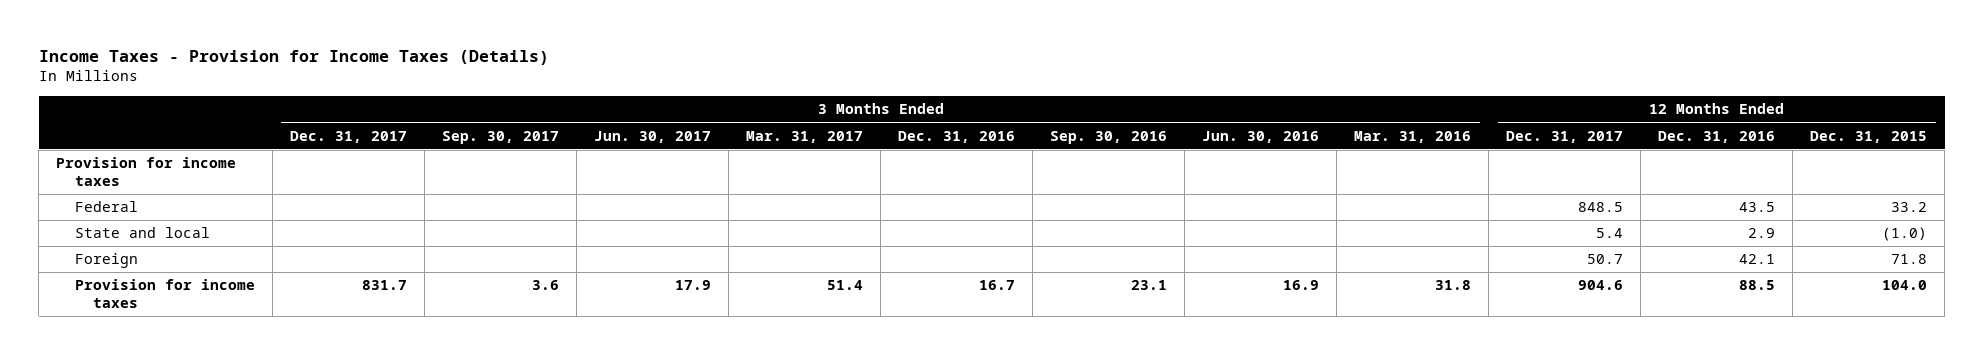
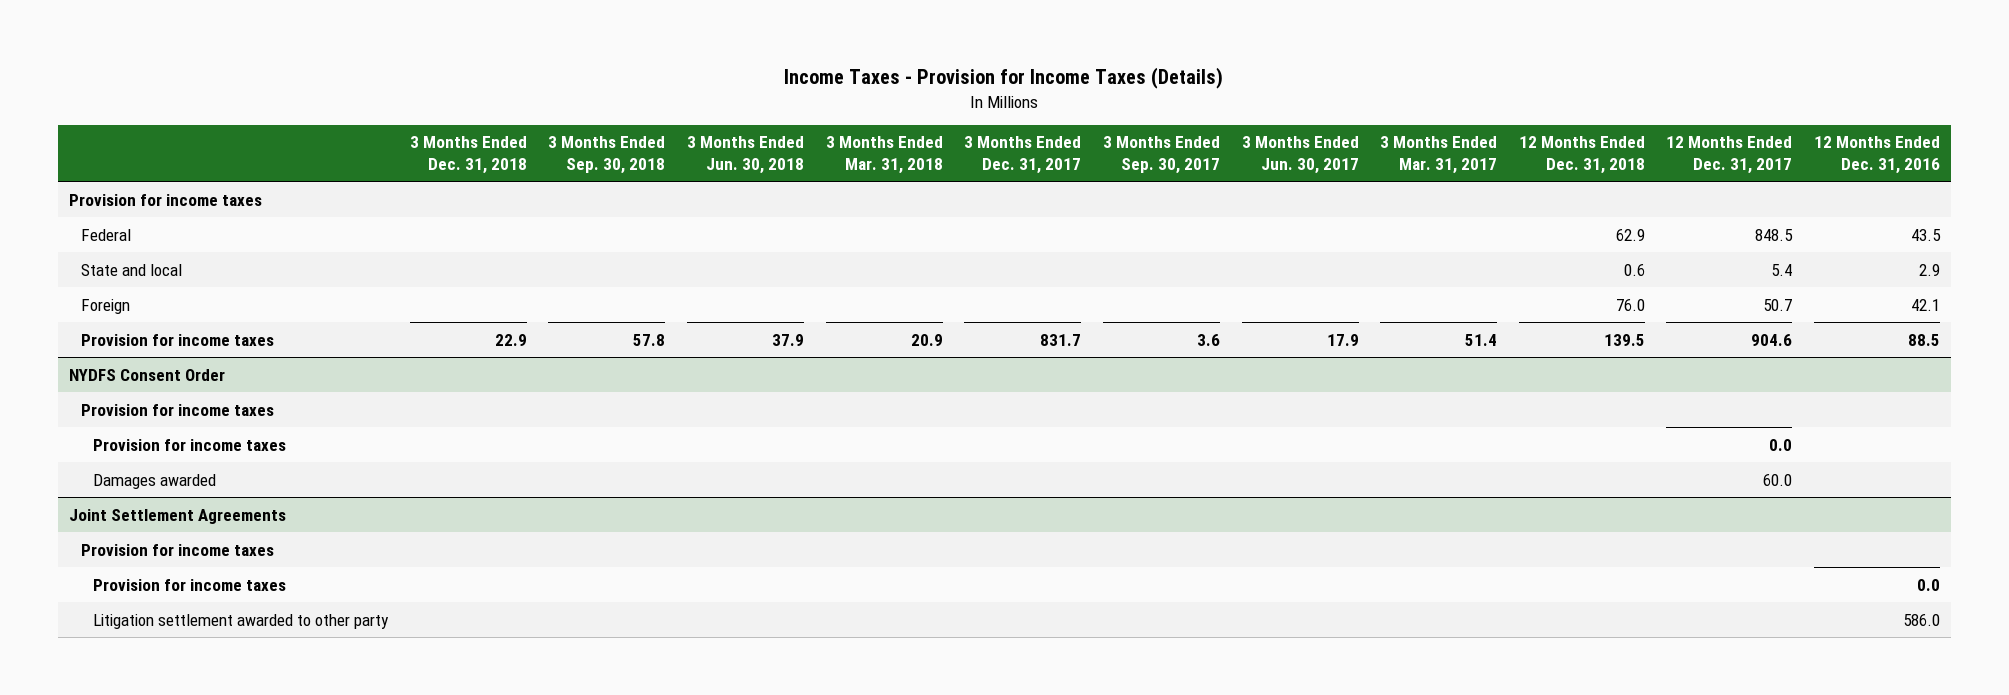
- | 3 Months Ended Dec. 31, 2017 | 3 Months Ended Sep. 30, 2017 | 3 Months Ended Jun. 30, 2017 | 3 Months Ended Mar. 31, 2017 | 3 Months Ended Dec. 31, 2016 | 3 Months Ended Sep. 30, 2016 | 3 Months Ended Jun. 30, 2016 | 3 Months Ended Mar. 31, 2016 | 12 Months Ended Dec. 31, 2017 | 12 Months Ended Dec. 31, 2016 | 12 Months Ended Dec. 31, 2015
+ | 3 Months Ended Dec. 31, 2018 | 3 Months Ended Sep. 30, 2018 | 3 Months Ended Jun. 30, 2018 | 3 Months Ended Mar. 31, 2018 | 3 Months Ended Dec. 31, 2017 | 3 Months Ended Sep. 30, 2017 | 3 Months Ended Jun. 30, 2017 | 3 Months Ended Mar. 31, 2017 | 12 Months Ended Dec. 31, 2018 | 12 Months Ended Dec. 31, 2017 | 12 Months Ended Dec. 31, 2016
+ NYDFS Consent Order
+ Provision for income taxes
+ Provision for income taxes | | | | | | | | | | 0.0 |
+ Damages awarded | | | | | | | | | | 60.0 |
+ Joint Settlement Agreements
+ Provision for income taxes
+ Provision for income taxes | | | | | | | | | | | 0.0
+ Litigation settlement awarded to other party | | | | | | | | | | | 586.0

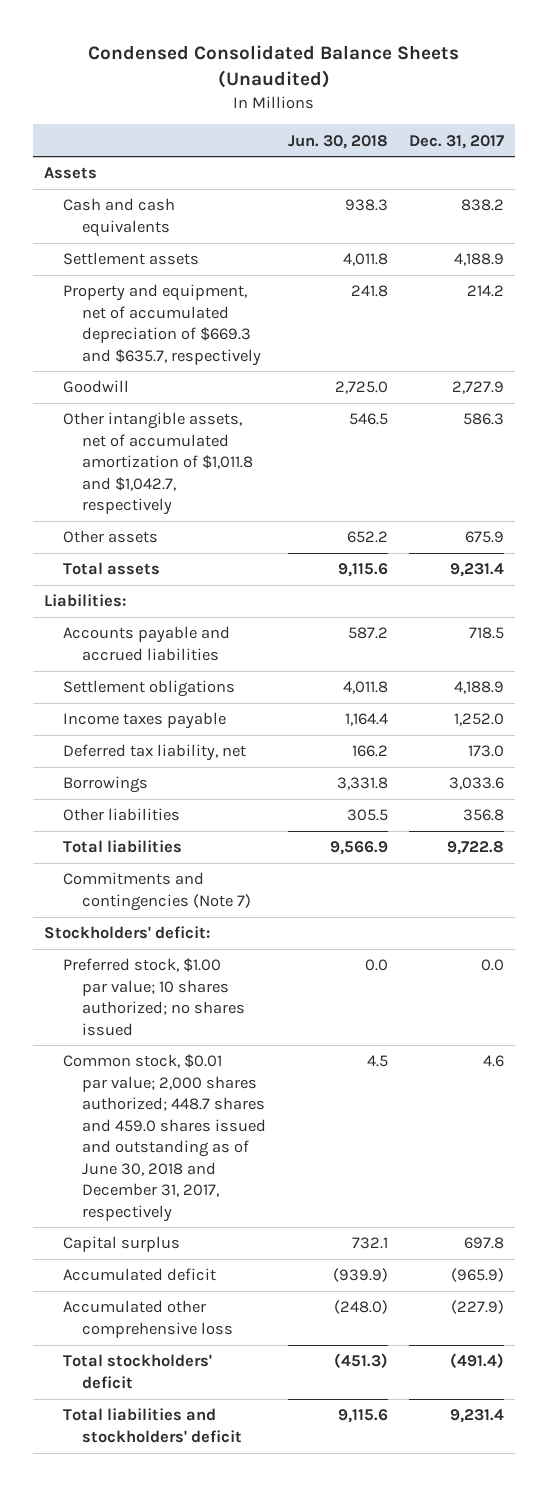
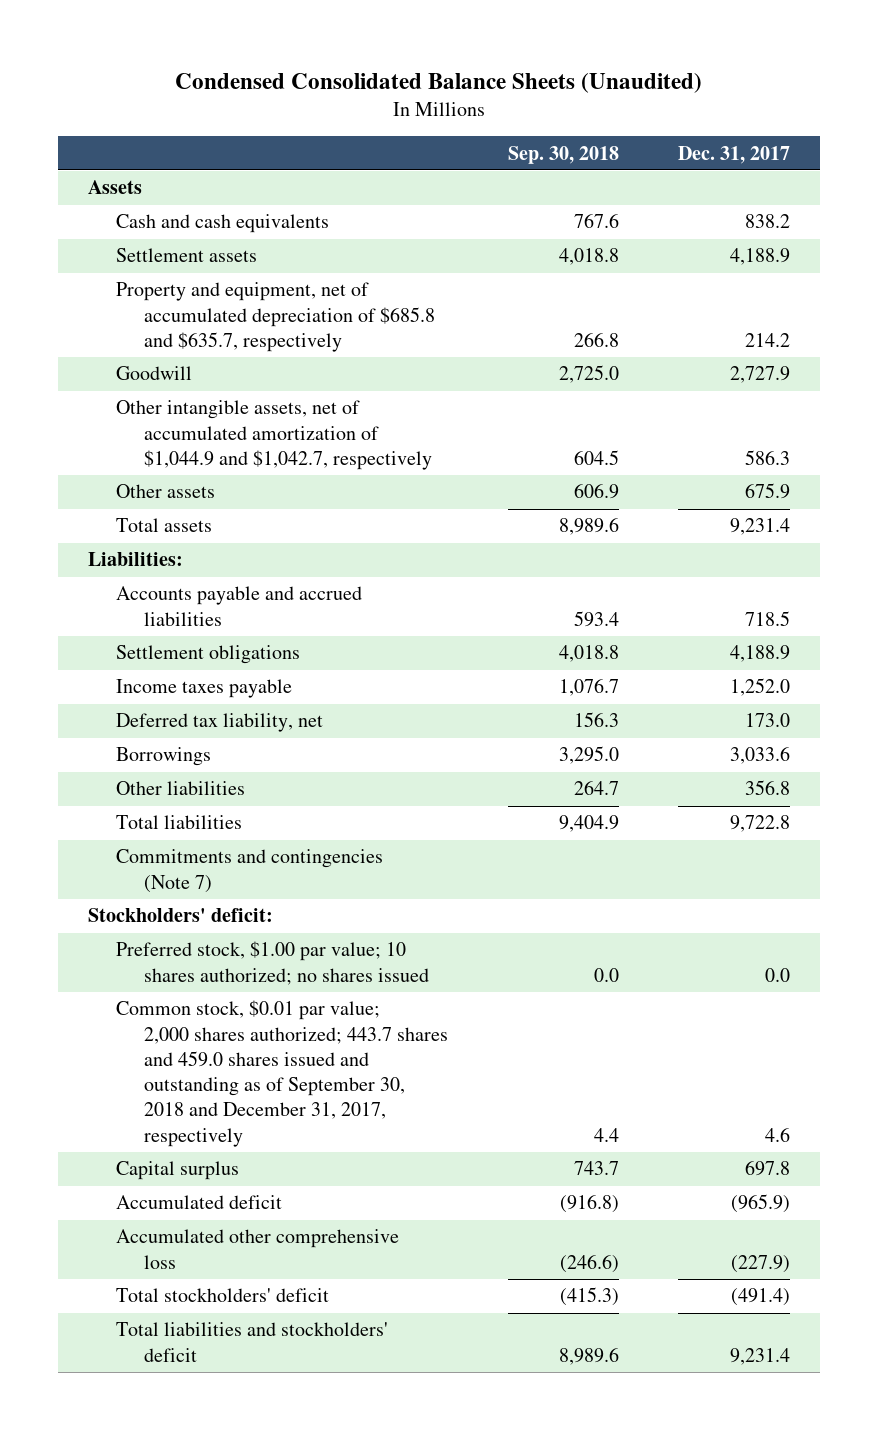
- | Jun. 30, 2018 | Dec. 31, 2017
+ | Sep. 30, 2018 | Dec. 31, 2017
- Property and equipment, net of accumulated depreciation of $669.3 and $635.7, respectively | 241.8 | 214.2
+ Property and equipment, net of accumulated depreciation of $685.8 and $635.7, respectively | 266.8 | 214.2
- Other intangible assets, net of accumulated amortization of $1,011.8 and $1,042.7, respectively | 546.5 | 586.3
+ Other intangible assets, net of accumulated amortization of $1,044.9 and $1,042.7, respectively | 604.5 | 586.3
- Common stock, $0.01 par value; 2,000 shares authorized; 448.7 shares and 459.0 shares issued and outstanding as of June 30, 2018 and December 31, 2017, respectively | 4.5 | 4.6
+ Common stock, $0.01 par value; 2,000 shares authorized; 443.7 shares and 459.0 shares issued and outstanding as of September 30, 2018 and December 31, 2017, respectively | 4.4 | 4.6

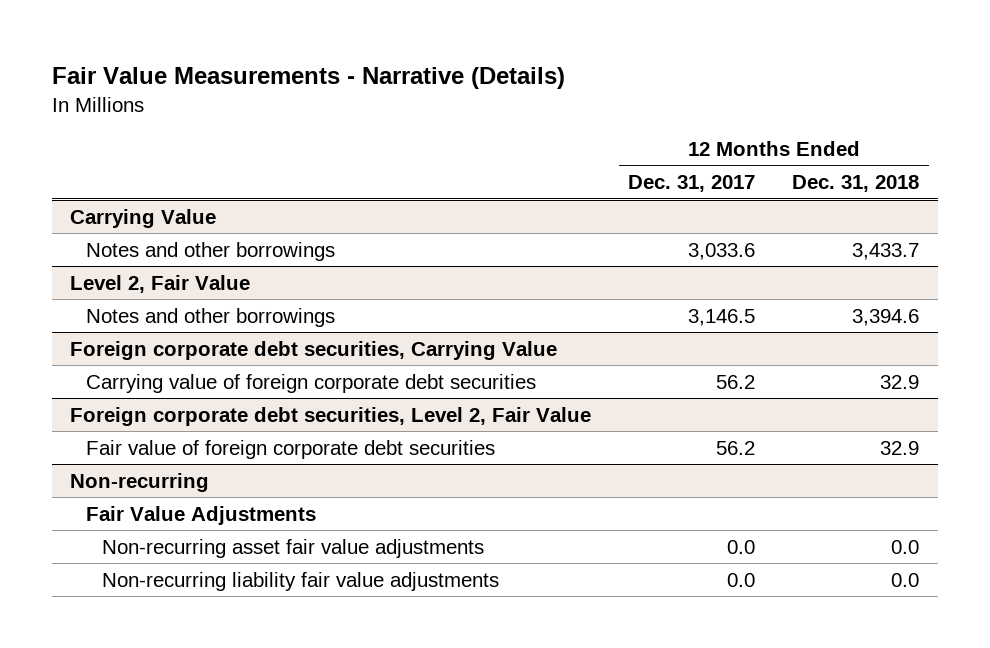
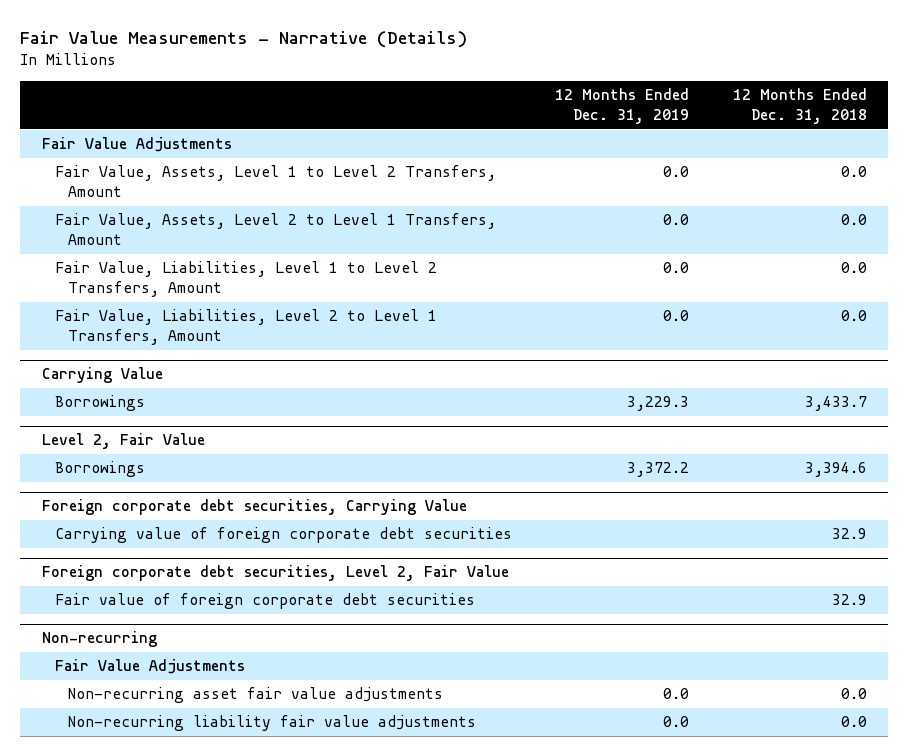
- | 12 Months Ended Dec. 31, 2017 | 12 Months Ended Dec. 31, 2018
+ | 12 Months Ended Dec. 31, 2019 | 12 Months Ended Dec. 31, 2018
+ Fair Value Adjustments
+ Fair Value, Assets, Level 1 to Level 2 Transfers, Amount | 0.0 | 0.0
+ Fair Value, Assets, Level 2 to Level 1 Transfers, Amount | 0.0 | 0.0
+ Fair Value, Liabilities, Level 1 to Level 2 Transfers, Amount | 0.0 | 0.0
+ Fair Value, Liabilities, Level 2 to Level 1 Transfers, Amount | 0.0 | 0.0
@ Carrying Value
- Notes and other borrowings | 3,033.6 | 3,433.7
+ Borrowings | 3,229.3 | 3,433.7
@ Level 2, Fair Value
- Notes and other borrowings | 3,146.5 | 3,394.6
+ Borrowings | 3,372.2 | 3,394.6

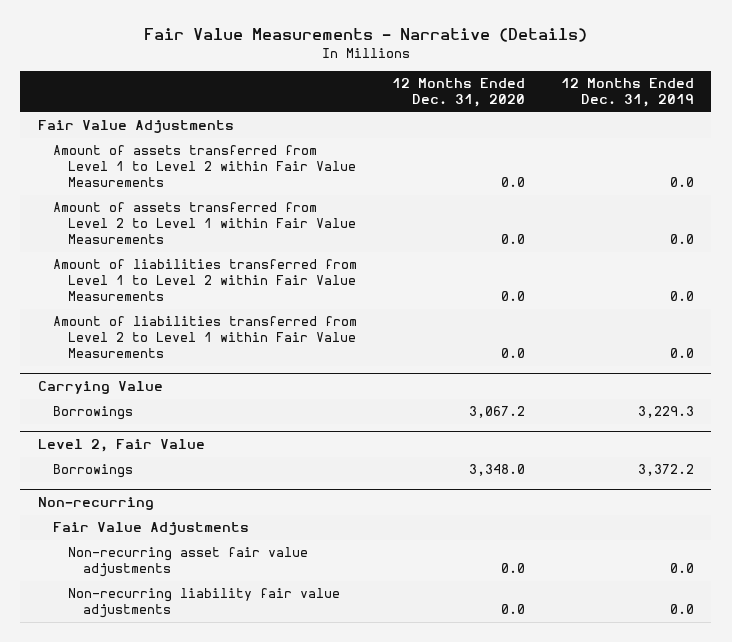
- | 12 Months Ended Dec. 31, 2019 | 12 Months Ended Dec. 31, 2018
+ | 12 Months Ended Dec. 31, 2020 | 12 Months Ended Dec. 31, 2019
- Fair Value, Assets, Level 1 to Level 2 Transfers, Amount | 0.0 | 0.0
- Fair Value, Assets, Level 2 to Level 1 Transfers, Amount | 0.0 | 0.0
- Fair Value, Liabilities, Level 1 to Level 2 Transfers, Amount | 0.0 | 0.0
- Fair Value, Liabilities, Level 2 to Level 1 Transfers, Amount | 0.0 | 0.0
+ Amount of assets transferred from Level 1 to Level 2 within Fair Value Measurements | 0.0 | 0.0
+ Amount of assets transferred from Level 2 to Level 1 within Fair Value Measurements | 0.0 | 0.0
+ Amount of liabilities transferred from Level 1 to Level 2 within Fair Value Measurements | 0.0 | 0.0
+ Amount of liabilities transferred from Level 2 to Level 1 within Fair Value Measurements | 0.0 | 0.0
- Foreign corporate debt securities, Carrying Value
- Carrying value of foreign corporate debt securities | | 32.9
- Foreign corporate debt securities, Level 2, Fair Value
- Fair value of foreign corporate debt securities | | 32.9

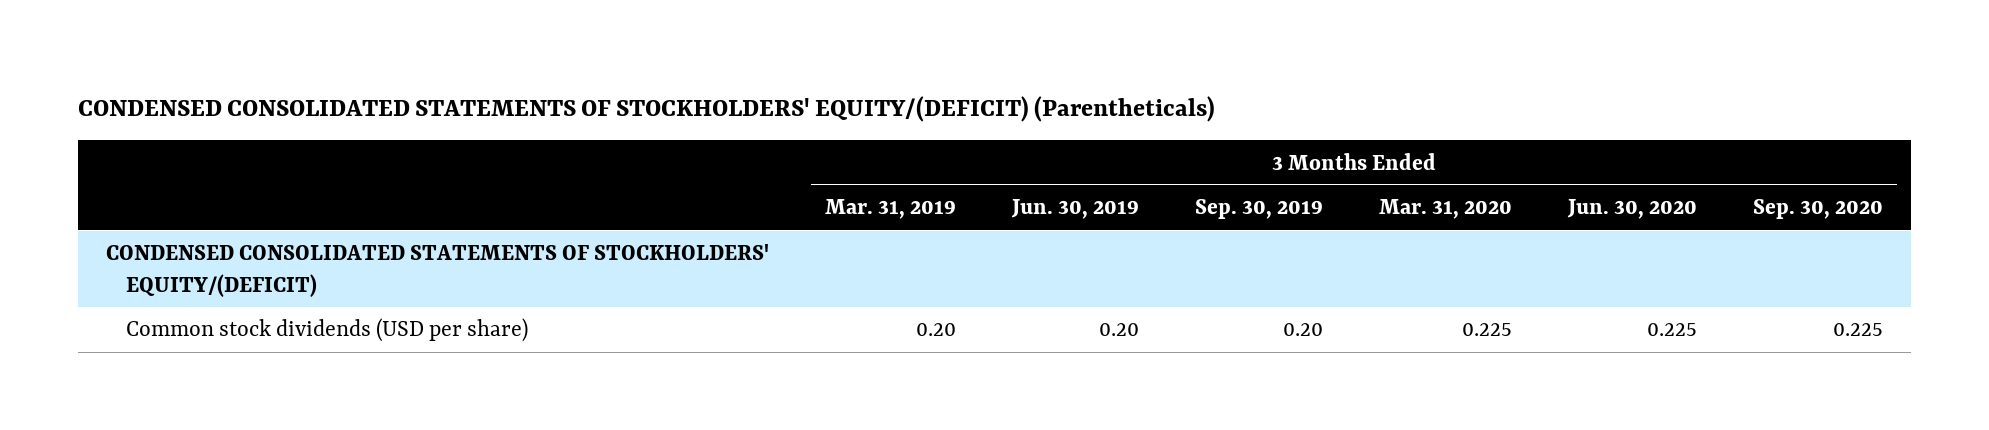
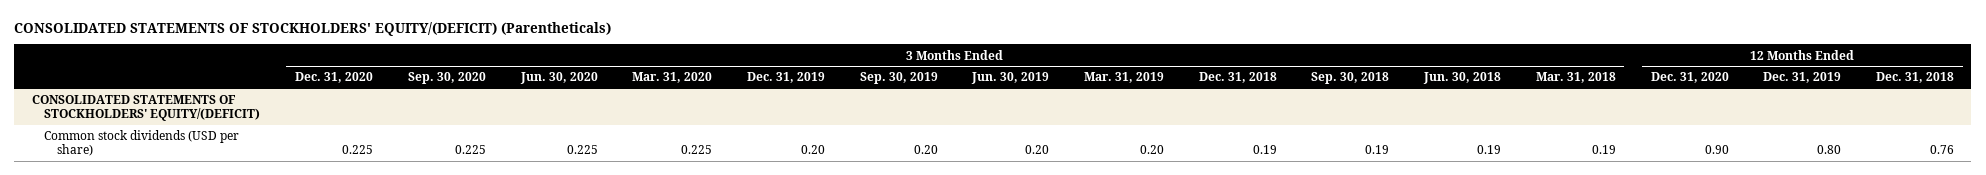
- CONDENSED CONSOLIDATED STATEMENTS OF STOCKHOLDERS' EQUITY/(DEFICIT) (Parentheticals)
+ CONSOLIDATED STATEMENTS OF STOCKHOLDERS' EQUITY/(DEFICIT) (Parentheticals)
- | 3 Months Ended Mar. 31, 2019 | 3 Months Ended Jun. 30, 2019 | 3 Months Ended Sep. 30, 2019 | 3 Months Ended Mar. 31, 2020 | 3 Months Ended Jun. 30, 2020 | 3 Months Ended Sep. 30, 2020
+ | 3 Months Ended Dec. 31, 2020 | 3 Months Ended Sep. 30, 2020 | 3 Months Ended Jun. 30, 2020 | 3 Months Ended Mar. 31, 2020 | 3 Months Ended Dec. 31, 2019 | 3 Months Ended Sep. 30, 2019 | 3 Months Ended Jun. 30, 2019 | 3 Months Ended Mar. 31, 2019 | 3 Months Ended Dec. 31, 2018 | 3 Months Ended Sep. 30, 2018 | 3 Months Ended Jun. 30, 2018 | 3 Months Ended Mar. 31, 2018 | 12 Months Ended Dec. 31, 2020 | 12 Months Ended Dec. 31, 2019 | 12 Months Ended Dec. 31, 2018
- CONDENSED CONSOLIDATED STATEMENTS OF STOCKHOLDERS' EQUITY/(DEFICIT)
+ CONSOLIDATED STATEMENTS OF STOCKHOLDERS' EQUITY/(DEFICIT)

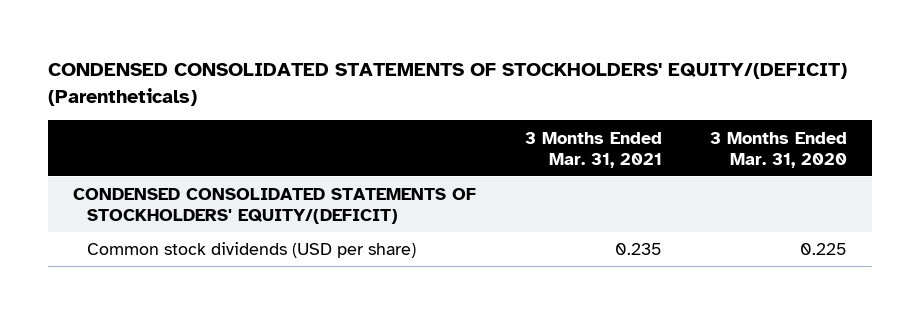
- CONSOLIDATED STATEMENTS OF STOCKHOLDERS' EQUITY/(DEFICIT) (Parentheticals)
+ CONDENSED CONSOLIDATED STATEMENTS OF STOCKHOLDERS' EQUITY/(DEFICIT) (Parentheticals)
- | 3 Months Ended Dec. 31, 2020 | 3 Months Ended Sep. 30, 2020 | 3 Months Ended Jun. 30, 2020 | 3 Months Ended Mar. 31, 2020 | 3 Months Ended Dec. 31, 2019 | 3 Months Ended Sep. 30, 2019 | 3 Months Ended Jun. 30, 2019 | 3 Months Ended Mar. 31, 2019 | 3 Months Ended Dec. 31, 2018 | 3 Months Ended Sep. 30, 2018 | 3 Months Ended Jun. 30, 2018 | 3 Months Ended Mar. 31, 2018 | 12 Months Ended Dec. 31, 2020 | 12 Months Ended Dec. 31, 2019 | 12 Months Ended Dec. 31, 2018
+ | 3 Months Ended Mar. 31, 2021 | 3 Months Ended Mar. 31, 2020
- CONSOLIDATED STATEMENTS OF STOCKHOLDERS' EQUITY/(DEFICIT)
+ CONDENSED CONSOLIDATED STATEMENTS OF STOCKHOLDERS' EQUITY/(DEFICIT)

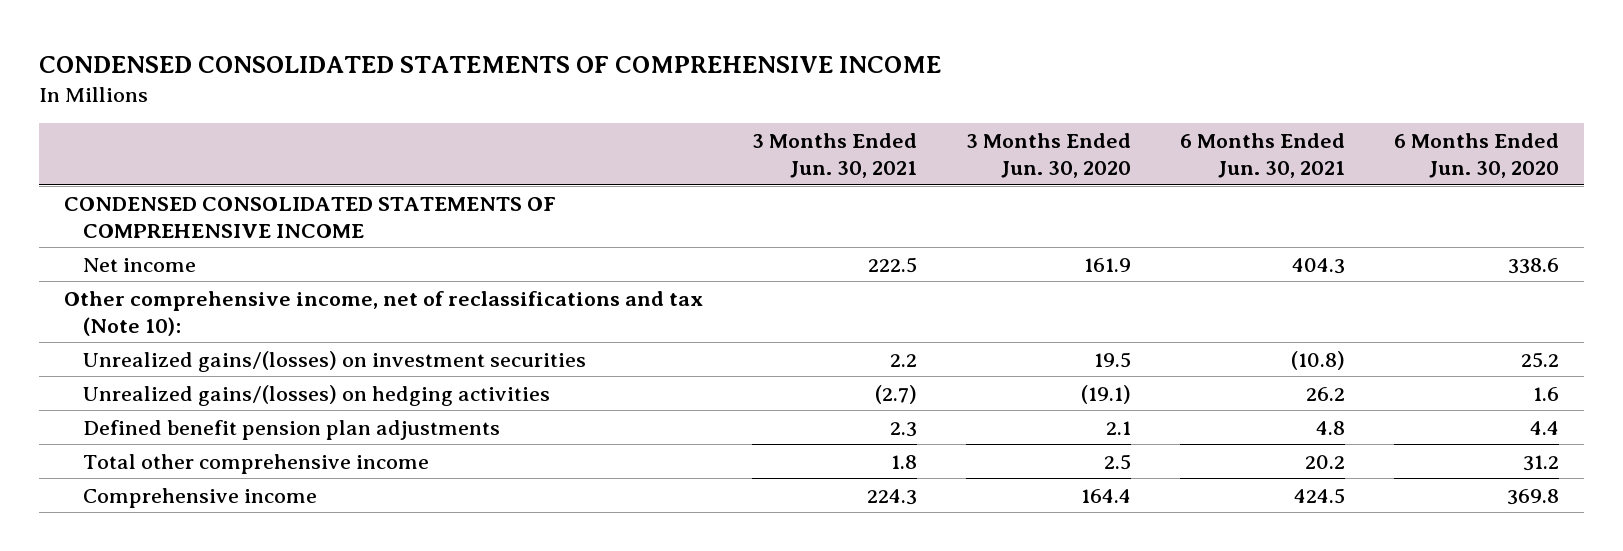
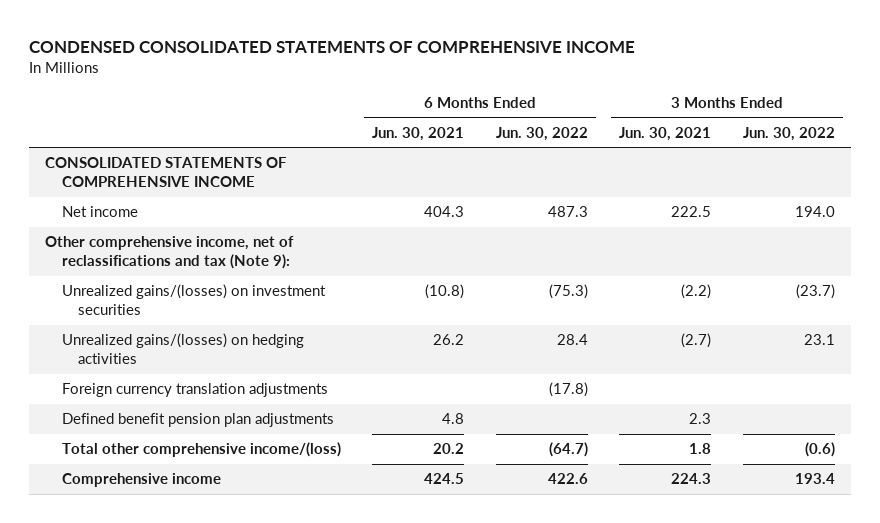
- | 3 Months Ended Jun. 30, 2021 | 3 Months Ended Jun. 30, 2020 | 6 Months Ended Jun. 30, 2021 | 6 Months Ended Jun. 30, 2020
+ | 6 Months Ended Jun. 30, 2021 | 6 Months Ended Jun. 30, 2022 | 3 Months Ended Jun. 30, 2021 | 3 Months Ended Jun. 30, 2022
- CONDENSED CONSOLIDATED STATEMENTS OF COMPREHENSIVE INCOME
+ CONSOLIDATED STATEMENTS OF COMPREHENSIVE INCOME
- Other comprehensive income, net of reclassifications and tax (Note 10):
- Unrealized gains/(losses) on investment securities | 2.2 | 19.5 | (10.8) | 25.2
+ Other comprehensive income, net of reclassifications and tax (Note 9):
+ Unrealized gains/(losses) on investment securities | (10.8) | (75.3) | (2.2) | (23.7)
+ Foreign currency translation adjustments | | (17.8) | |
- Total other comprehensive income | 1.8 | 2.5 | 20.2 | 31.2
+ Total other comprehensive income/(loss) | 20.2 | (64.7) | 1.8 | (0.6)

